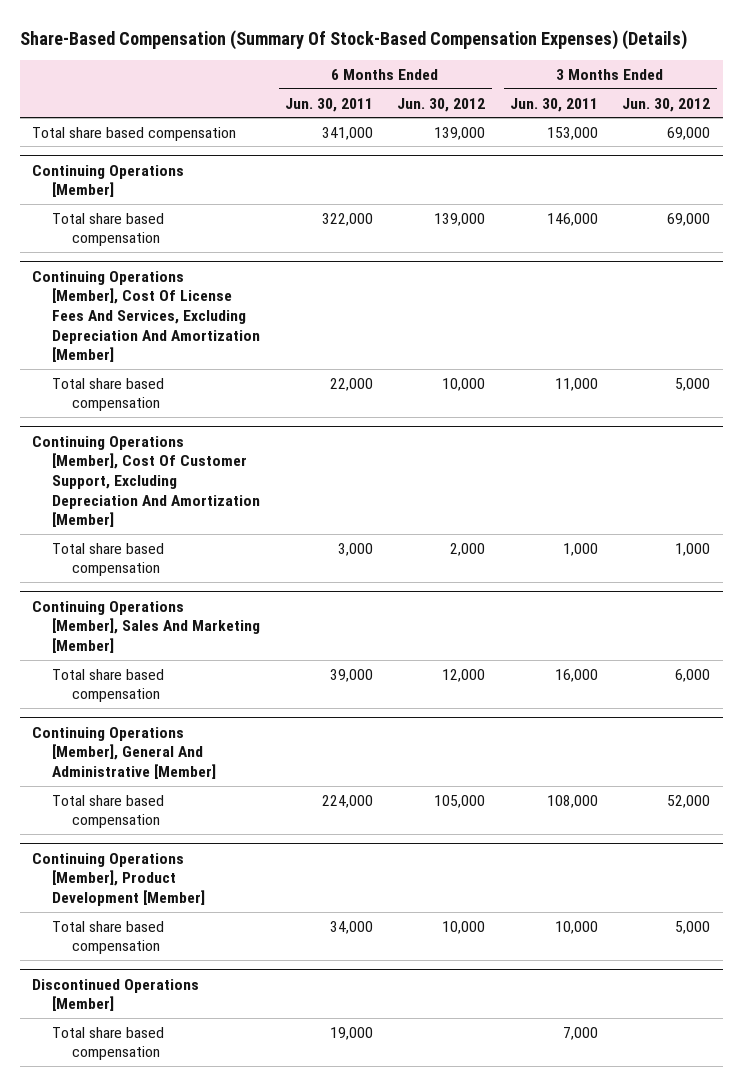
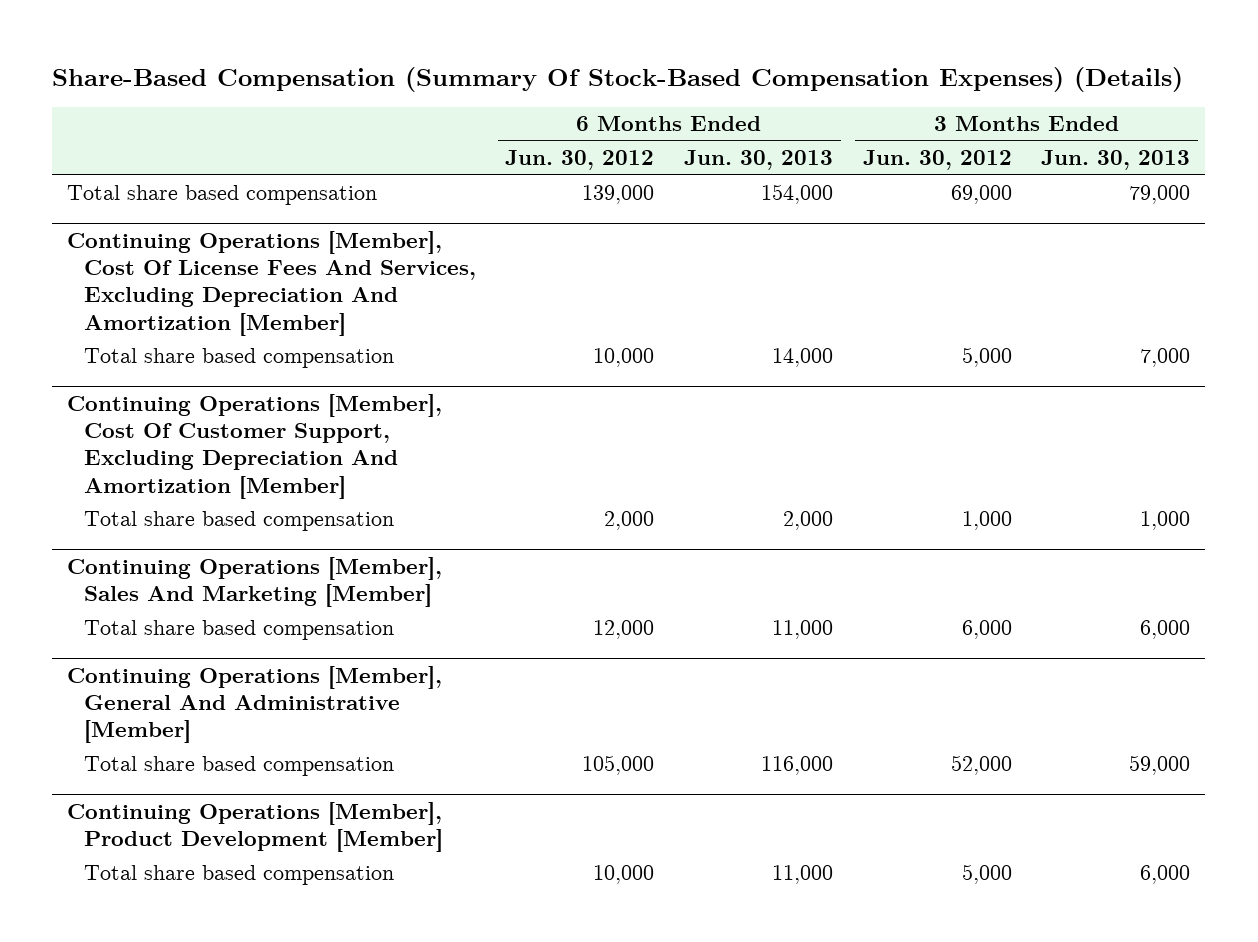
- | 6 Months Ended Jun. 30, 2011 | 6 Months Ended Jun. 30, 2012 | 3 Months Ended Jun. 30, 2011 | 3 Months Ended Jun. 30, 2012
+ | 6 Months Ended Jun. 30, 2012 | 6 Months Ended Jun. 30, 2013 | 3 Months Ended Jun. 30, 2012 | 3 Months Ended Jun. 30, 2013
- Continuing Operations [Member]
- Total share based compensation | 322,000 | 139,000 | 146,000 | 69,000
- Discontinued Operations [Member]
- Total share based compensation | 19,000 | | 7,000 |

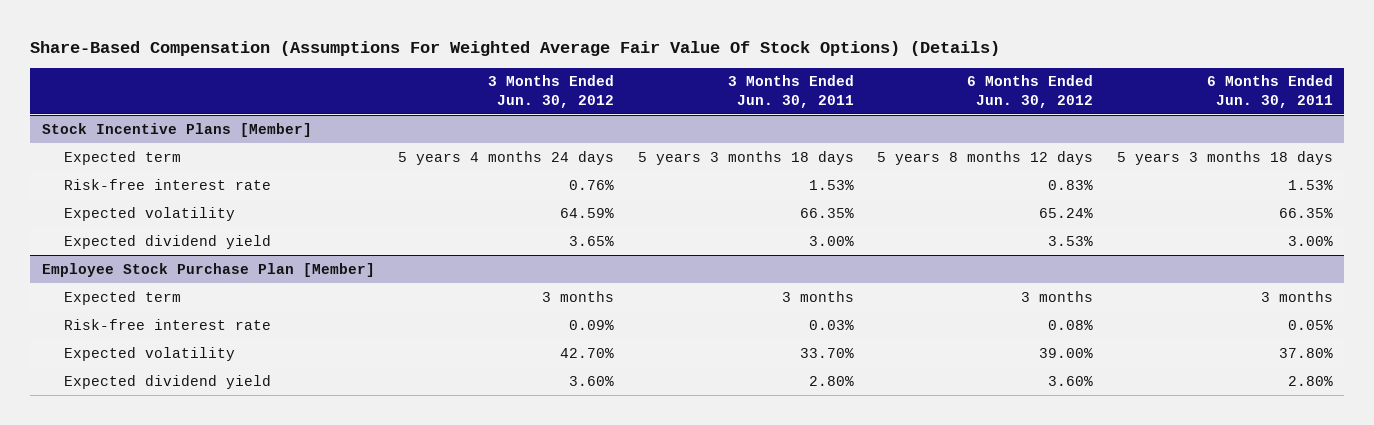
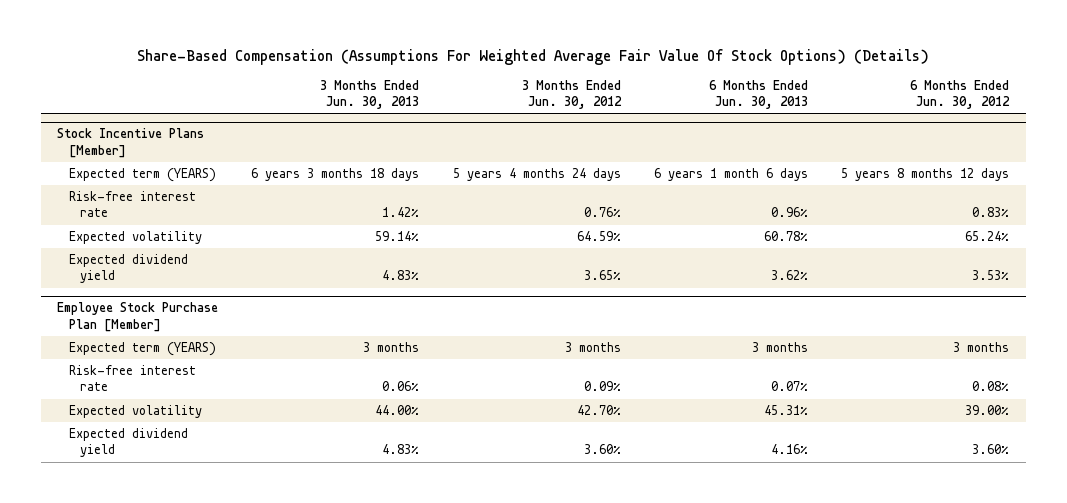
- | 3 Months Ended Jun. 30, 2012 | 3 Months Ended Jun. 30, 2011 | 6 Months Ended Jun. 30, 2012 | 6 Months Ended Jun. 30, 2011
+ | 3 Months Ended Jun. 30, 2013 | 3 Months Ended Jun. 30, 2012 | 6 Months Ended Jun. 30, 2013 | 6 Months Ended Jun. 30, 2012
@ Stock Incentive Plans [Member]
- Expected term | 5 years 4 months 24 days | 5 years 3 months 18 days | 5 years 8 months 12 days | 5 years 3 months 18 days
+ Expected term (YEARS) | 6 years 3 months 18 days | 5 years 4 months 24 days | 6 years 1 month 6 days | 5 years 8 months 12 days
@ Employee Stock Purchase Plan [Member]
- Expected term | 3 months | 3 months | 3 months | 3 months
+ Expected term (YEARS) | 3 months | 3 months | 3 months | 3 months

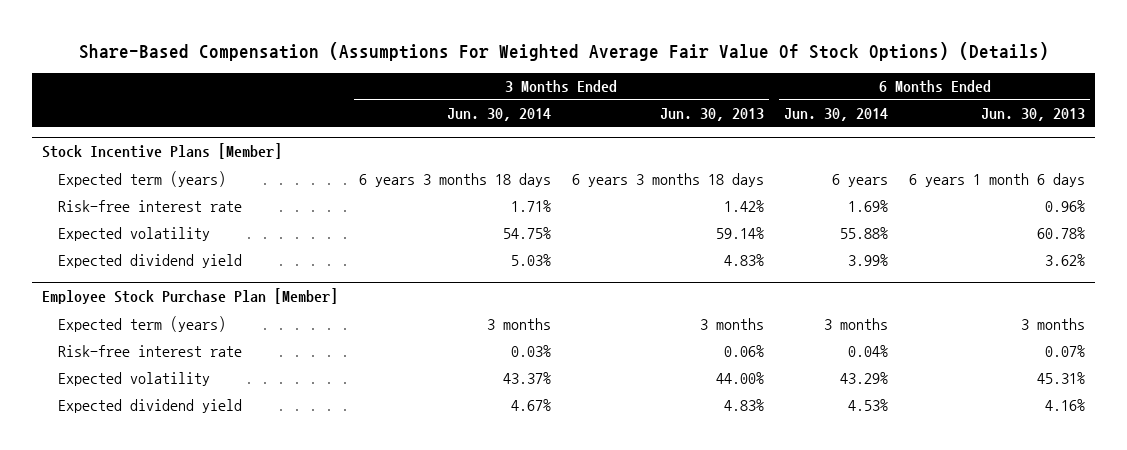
- | 3 Months Ended Jun. 30, 2013 | 3 Months Ended Jun. 30, 2012 | 6 Months Ended Jun. 30, 2013 | 6 Months Ended Jun. 30, 2012
+ | 3 Months Ended Jun. 30, 2014 | 3 Months Ended Jun. 30, 2013 | 6 Months Ended Jun. 30, 2014 | 6 Months Ended Jun. 30, 2013
@ Stock Incentive Plans [Member]
- Expected term (YEARS) | 6 years 3 months 18 days | 5 years 4 months 24 days | 6 years 1 month 6 days | 5 years 8 months 12 days
+ Expected term (years) | 6 years 3 months 18 days | 6 years 3 months 18 days | 6 years | 6 years 1 month 6 days
@ Employee Stock Purchase Plan [Member]
- Expected term (YEARS) | 3 months | 3 months | 3 months | 3 months
+ Expected term (years) | 3 months | 3 months | 3 months | 3 months

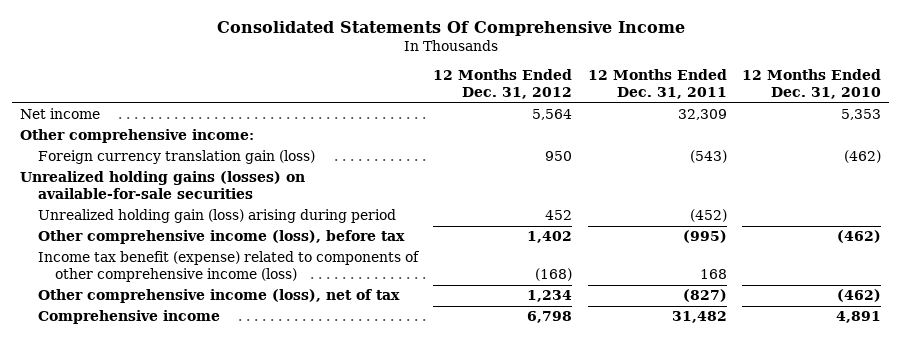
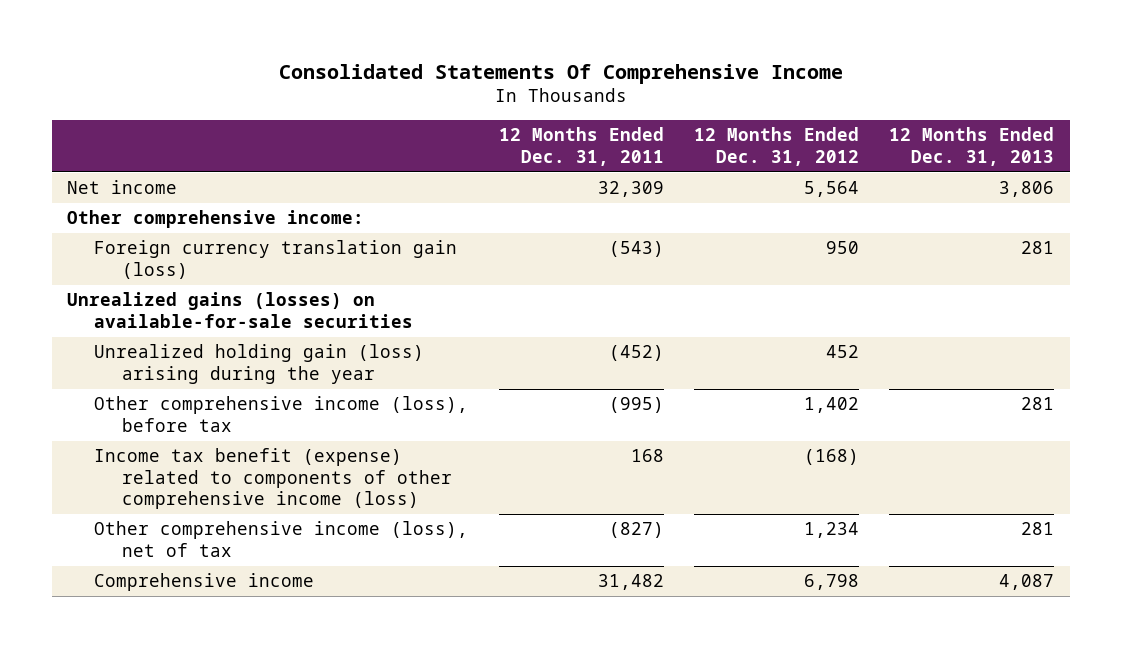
- | 12 Months Ended Dec. 31, 2012 | 12 Months Ended Dec. 31, 2011 | 12 Months Ended Dec. 31, 2010
+ | 12 Months Ended Dec. 31, 2011 | 12 Months Ended Dec. 31, 2012 | 12 Months Ended Dec. 31, 2013
- Unrealized holding gains (losses) on available-for-sale securities
- Unrealized holding gain (loss) arising during period | 452 | (452) |
+ Unrealized gains (losses) on available-for-sale securities
+ Unrealized holding gain (loss) arising during the year | (452) | 452 |

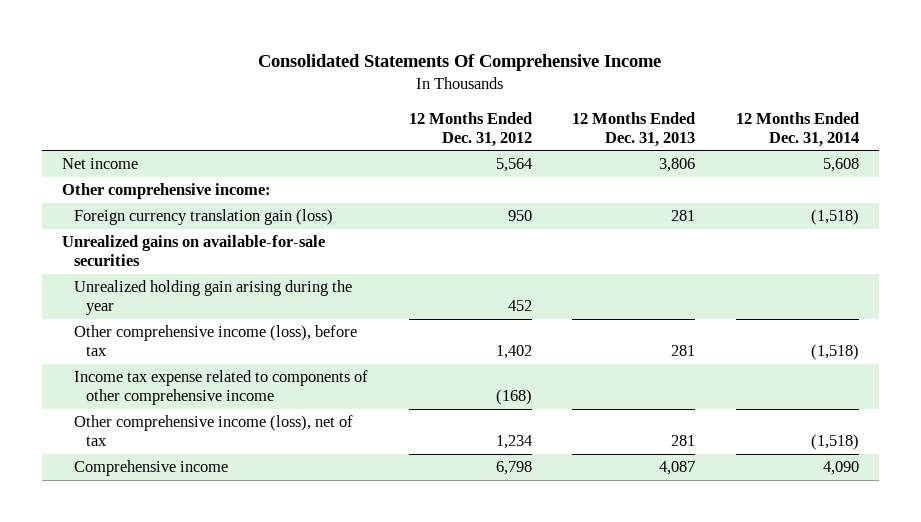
- | 12 Months Ended Dec. 31, 2011 | 12 Months Ended Dec. 31, 2012 | 12 Months Ended Dec. 31, 2013
+ | 12 Months Ended Dec. 31, 2012 | 12 Months Ended Dec. 31, 2013 | 12 Months Ended Dec. 31, 2014
- Unrealized gains (losses) on available-for-sale securities
- Unrealized holding gain (loss) arising during the year | (452) | 452 |
+ Unrealized gains on available-for-sale securities
+ Unrealized holding gain arising during the year | 452 | |
- Income tax benefit (expense) related to components of other comprehensive income (loss) | 168 | (168) |
+ Income tax expense related to components of other comprehensive income | (168) | |

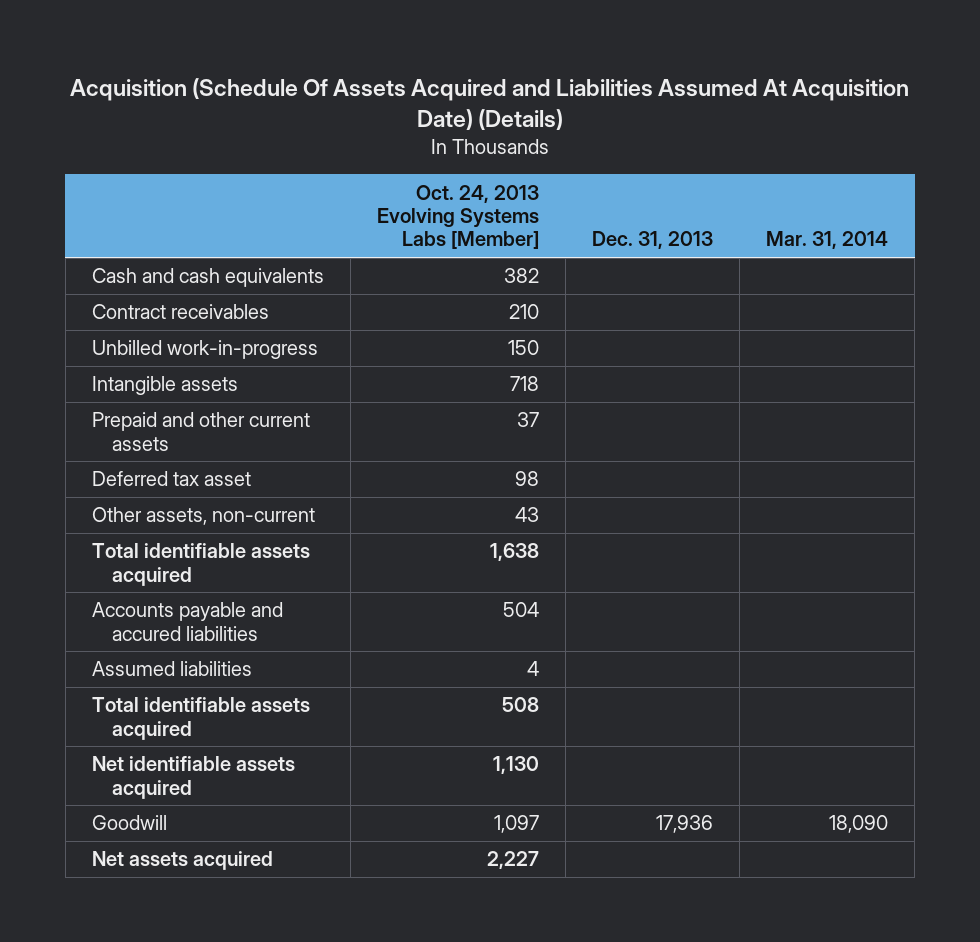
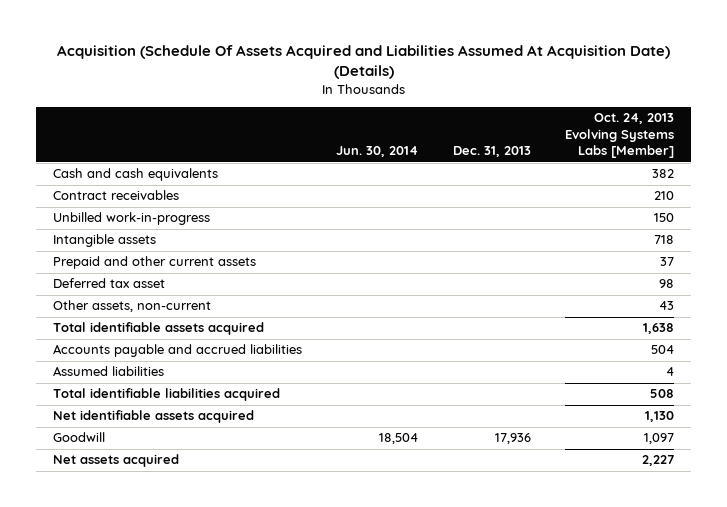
- | Oct. 24, 2013 Evolving Systems Labs [Member] | Dec. 31, 2013 | Mar. 31, 2014
+ | Jun. 30, 2014 | Dec. 31, 2013 | Oct. 24, 2013 Evolving Systems Labs [Member]
- Accounts payable and accured liabilities | 504 | |
+ Accounts payable and accrued liabilities | | | 504
- Total identifiable assets acquired | 508 | |
+ Total identifiable liabilities acquired | | | 508

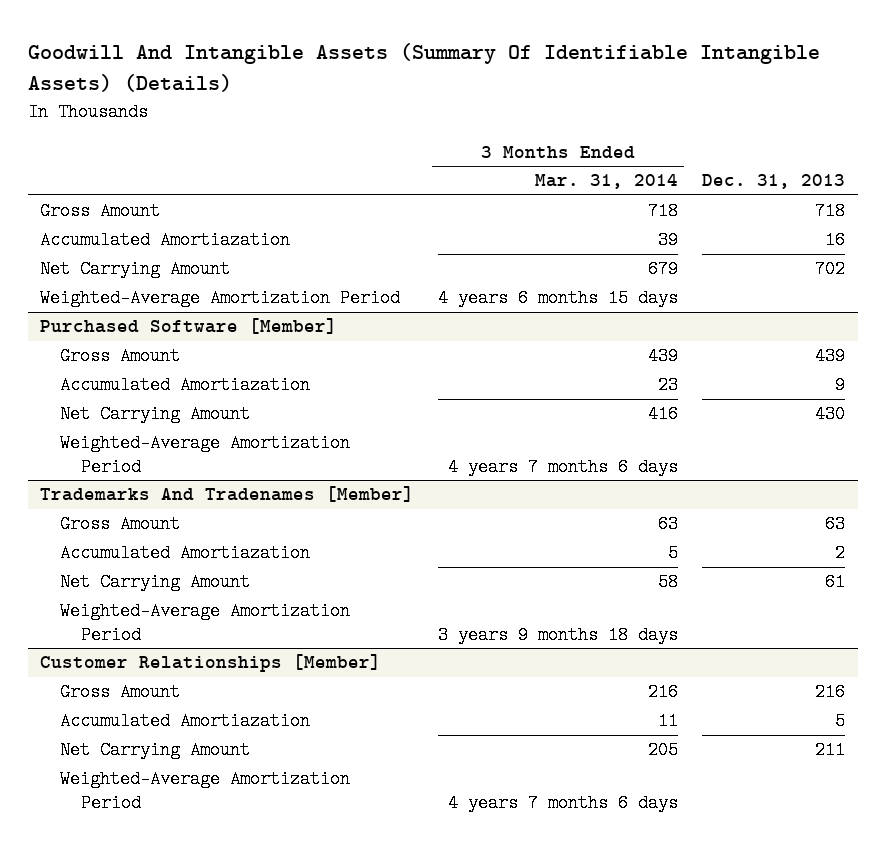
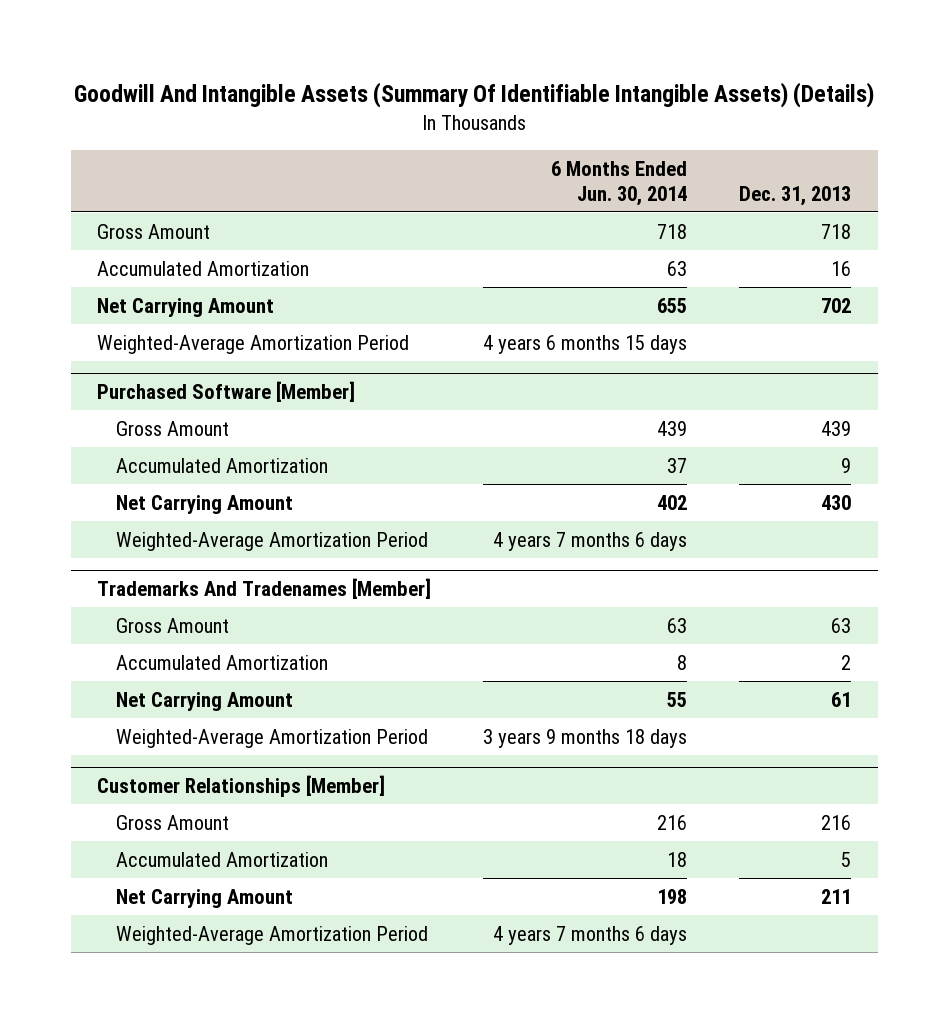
- | 3 Months Ended Mar. 31, 2014 | Dec. 31, 2013
+ | 6 Months Ended Jun. 30, 2014 | Dec. 31, 2013
- Accumulated Amortiazation | 39 | 16
+ Accumulated Amortization | 63 | 16
@ Purchased Software [Member]
- Accumulated Amortiazation | 23 | 9
+ Accumulated Amortization | 37 | 9
@ Trademarks And Tradenames [Member]
- Accumulated Amortiazation | 5 | 2
+ Accumulated Amortization | 8 | 2
@ Customer Relationships [Member]
- Accumulated Amortiazation | 11 | 5
+ Accumulated Amortization | 18 | 5

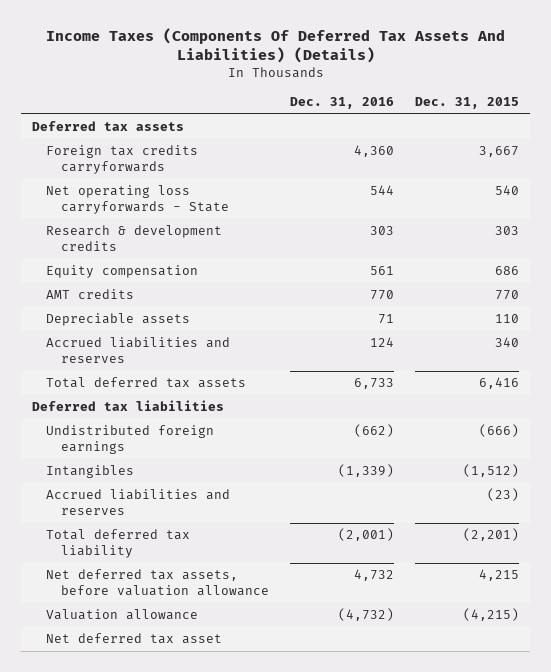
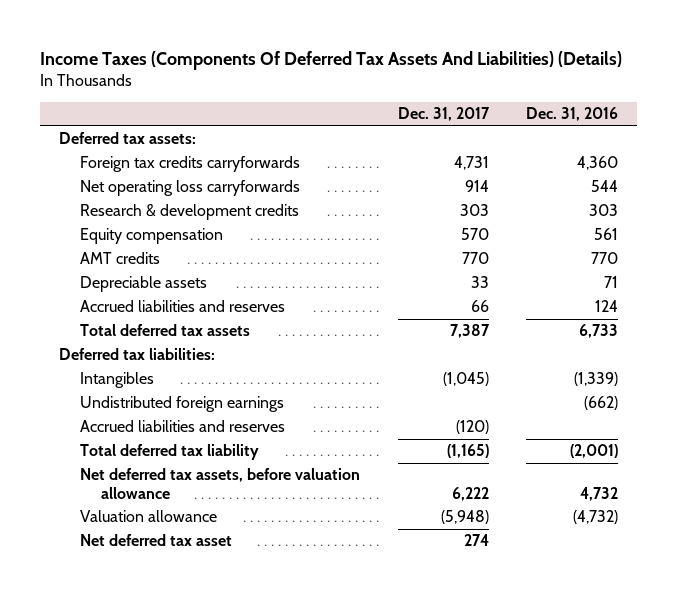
- | Dec. 31, 2016 | Dec. 31, 2015
+ | Dec. 31, 2017 | Dec. 31, 2016
- Deferred tax assets
+ Deferred tax assets:
- Net operating loss carryforwards - State | 544 | 540
+ Net operating loss carryforwards | 914 | 544
- Deferred tax liabilities
+ Deferred tax liabilities:
moved down: Undistributed foreign earnings | | (662)

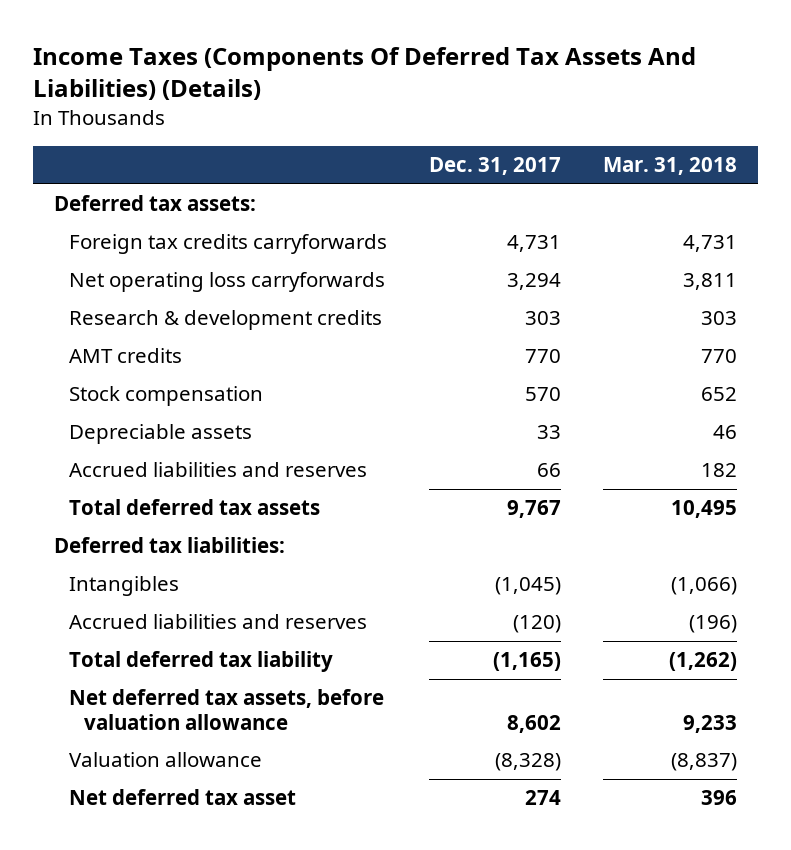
- | Dec. 31, 2017 | Dec. 31, 2016
+ | Dec. 31, 2017 | Mar. 31, 2018
- Net operating loss carryforwards | 914 | 544
+ Net operating loss carryforwards | 3,294 | 3,811
- Equity compensation | 570 | 561
+ Stock compensation | 570 | 652
- Total deferred tax assets | 7,387 | 6,733
+ Total deferred tax assets | 9,767 | 10,495
- Undistributed foreign earnings | | (662)
- Net deferred tax assets, before valuation allowance | 6,222 | 4,732
- Valuation allowance | (5,948) | (4,732)
+ Net deferred tax assets, before valuation allowance | 8,602 | 9,233
+ Valuation allowance | (8,328) | (8,837)

